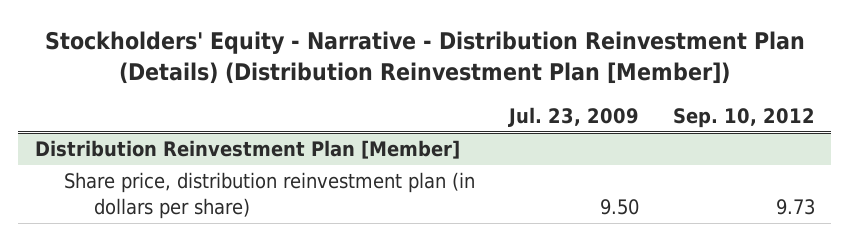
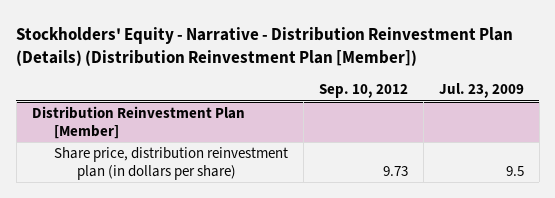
- | Jul. 23, 2009 | Sep. 10, 2012
+ | Sep. 10, 2012 | Jul. 23, 2009
@ Distribution Reinvestment Plan [Member]
- Share price, distribution reinvestment plan (in dollars per share) | 9.50 | 9.73
+ Share price, distribution reinvestment plan (in dollars per share) | 9.73 | 9.5

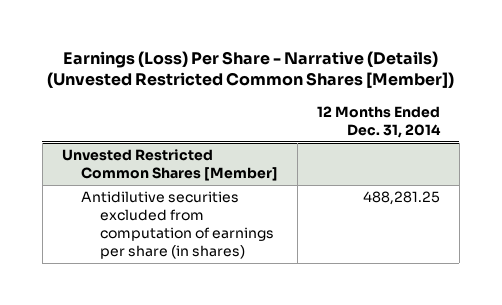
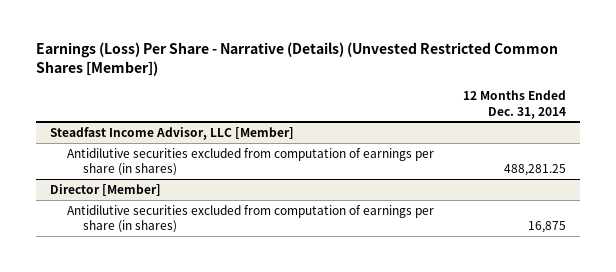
- Unvested Restricted Common Shares [Member]
+ Steadfast Income Advisor, LLC [Member]
+ Director [Member]
+ Antidilutive securities excluded from computation of earnings per share (in shares) | 16,875

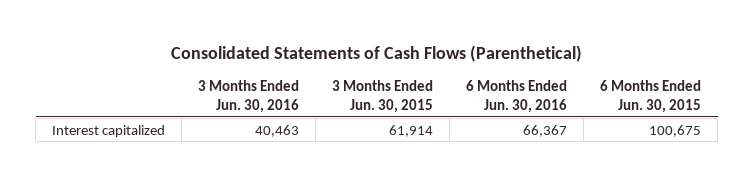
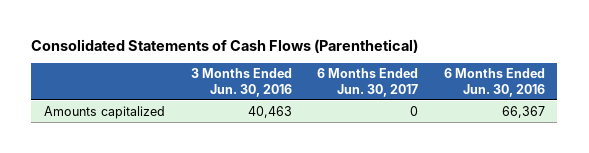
- | 3 Months Ended Jun. 30, 2016 | 3 Months Ended Jun. 30, 2015 | 6 Months Ended Jun. 30, 2016 | 6 Months Ended Jun. 30, 2015
+ | 3 Months Ended Jun. 30, 2016 | 6 Months Ended Jun. 30, 2017 | 6 Months Ended Jun. 30, 2016
- Interest capitalized | 40,463 | 61,914 | 66,367 | 100,675
+ Amounts capitalized | 40,463 | 0 | 66,367

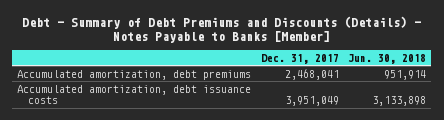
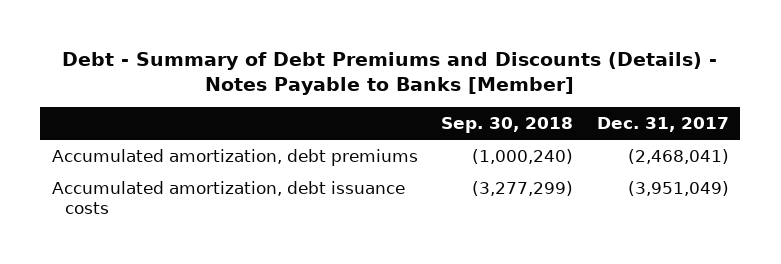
- | Dec. 31, 2017 | Jun. 30, 2018
+ | Sep. 30, 2018 | Dec. 31, 2017
- Accumulated amortization, debt premiums | 2,468,041 | 951,914
- Accumulated amortization, debt issuance costs | 3,951,049 | 3,133,898
+ Accumulated amortization, debt premiums | (1,000,240) | (2,468,041)
+ Accumulated amortization, debt issuance costs | (3,277,299) | (3,951,049)

